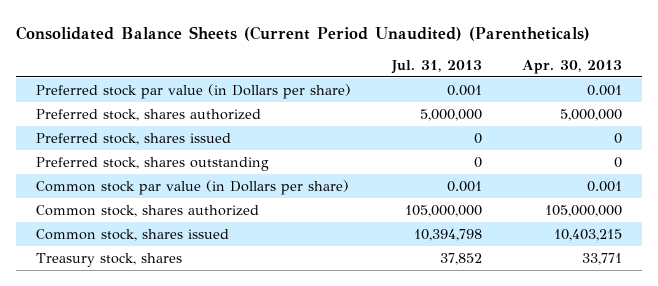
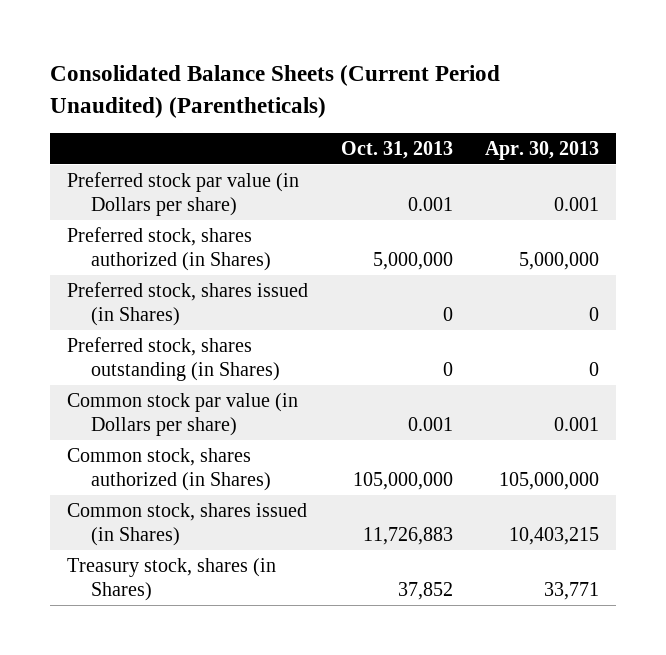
- | Jul. 31, 2013 | Apr. 30, 2013
+ | Oct. 31, 2013 | Apr. 30, 2013
- Preferred stock, shares authorized | 5,000,000 | 5,000,000
- Preferred stock, shares issued | 0 | 0
- Preferred stock, shares outstanding | 0 | 0
+ Preferred stock, shares authorized (in Shares) | 5,000,000 | 5,000,000
+ Preferred stock, shares issued (in Shares) | 0 | 0
+ Preferred stock, shares outstanding (in Shares) | 0 | 0
- Common stock, shares authorized | 105,000,000 | 105,000,000
- Common stock, shares issued | 10,394,798 | 10,403,215
- Treasury stock, shares | 37,852 | 33,771
+ Common stock, shares authorized (in Shares) | 105,000,000 | 105,000,000
+ Common stock, shares issued (in Shares) | 11,726,883 | 10,403,215
+ Treasury stock, shares (in Shares) | 37,852 | 33,771

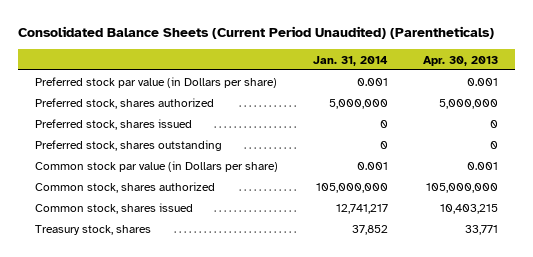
- | Oct. 31, 2013 | Apr. 30, 2013
+ | Jan. 31, 2014 | Apr. 30, 2013
- Preferred stock, shares authorized (in Shares) | 5,000,000 | 5,000,000
- Preferred stock, shares issued (in Shares) | 0 | 0
- Preferred stock, shares outstanding (in Shares) | 0 | 0
+ Preferred stock, shares authorized | 5,000,000 | 5,000,000
+ Preferred stock, shares issued | 0 | 0
+ Preferred stock, shares outstanding | 0 | 0
- Common stock, shares authorized (in Shares) | 105,000,000 | 105,000,000
- Common stock, shares issued (in Shares) | 11,726,883 | 10,403,215
- Treasury stock, shares (in Shares) | 37,852 | 33,771
+ Common stock, shares authorized | 105,000,000 | 105,000,000
+ Common stock, shares issued | 12,741,217 | 10,403,215
+ Treasury stock, shares | 37,852 | 33,771

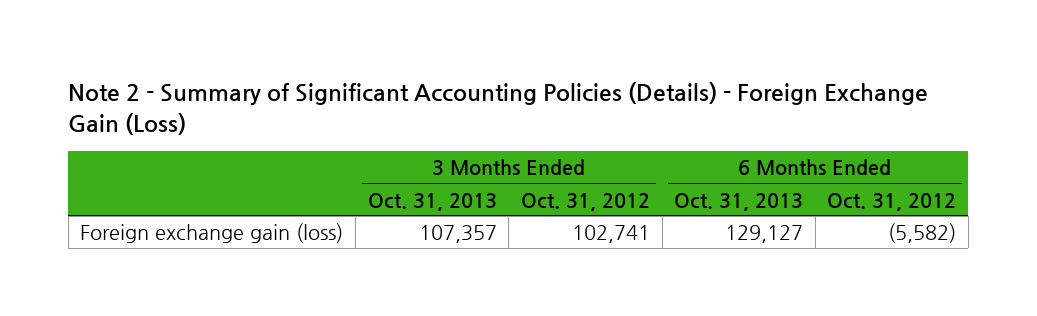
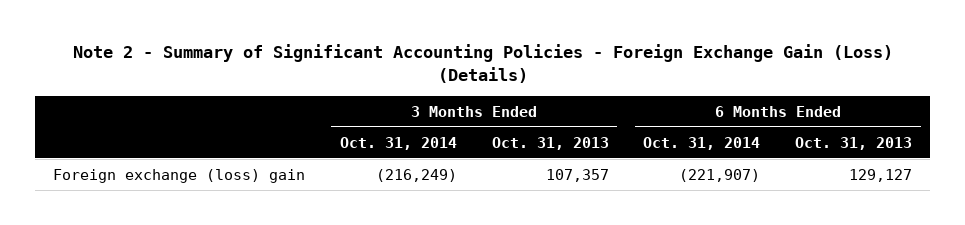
- Note 2 - Summary of Significant Accounting Policies (Details) - Foreign Exchange Gain (Loss)
+ Note 2 - Summary of Significant Accounting Policies - Foreign Exchange Gain (Loss) (Details)
- | 3 Months Ended Oct. 31, 2013 | 3 Months Ended Oct. 31, 2012 | 6 Months Ended Oct. 31, 2013 | 6 Months Ended Oct. 31, 2012
+ | 3 Months Ended Oct. 31, 2014 | 3 Months Ended Oct. 31, 2013 | 6 Months Ended Oct. 31, 2014 | 6 Months Ended Oct. 31, 2013
- Foreign exchange gain (loss) | 107,357 | 102,741 | 129,127 | (5,582)
+ Foreign exchange (loss) gain | (216,249) | 107,357 | (221,907) | 129,127

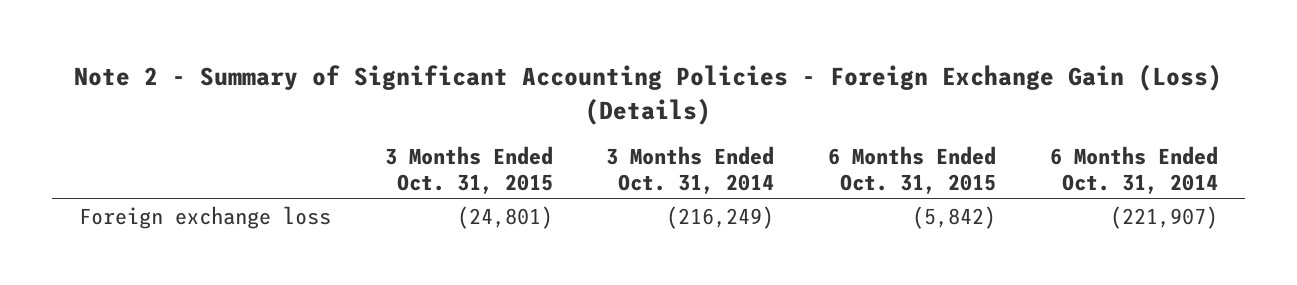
- | 3 Months Ended Oct. 31, 2014 | 3 Months Ended Oct. 31, 2013 | 6 Months Ended Oct. 31, 2014 | 6 Months Ended Oct. 31, 2013
+ | 3 Months Ended Oct. 31, 2015 | 3 Months Ended Oct. 31, 2014 | 6 Months Ended Oct. 31, 2015 | 6 Months Ended Oct. 31, 2014
- Foreign exchange (loss) gain | (216,249) | 107,357 | (221,907) | 129,127
+ Foreign exchange loss | (24,801) | (216,249) | (5,842) | (221,907)

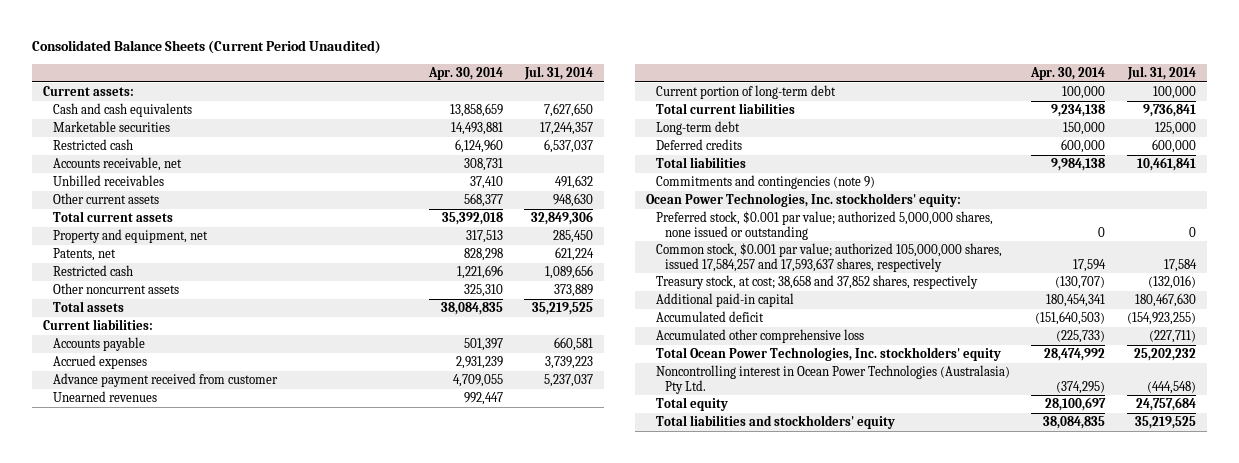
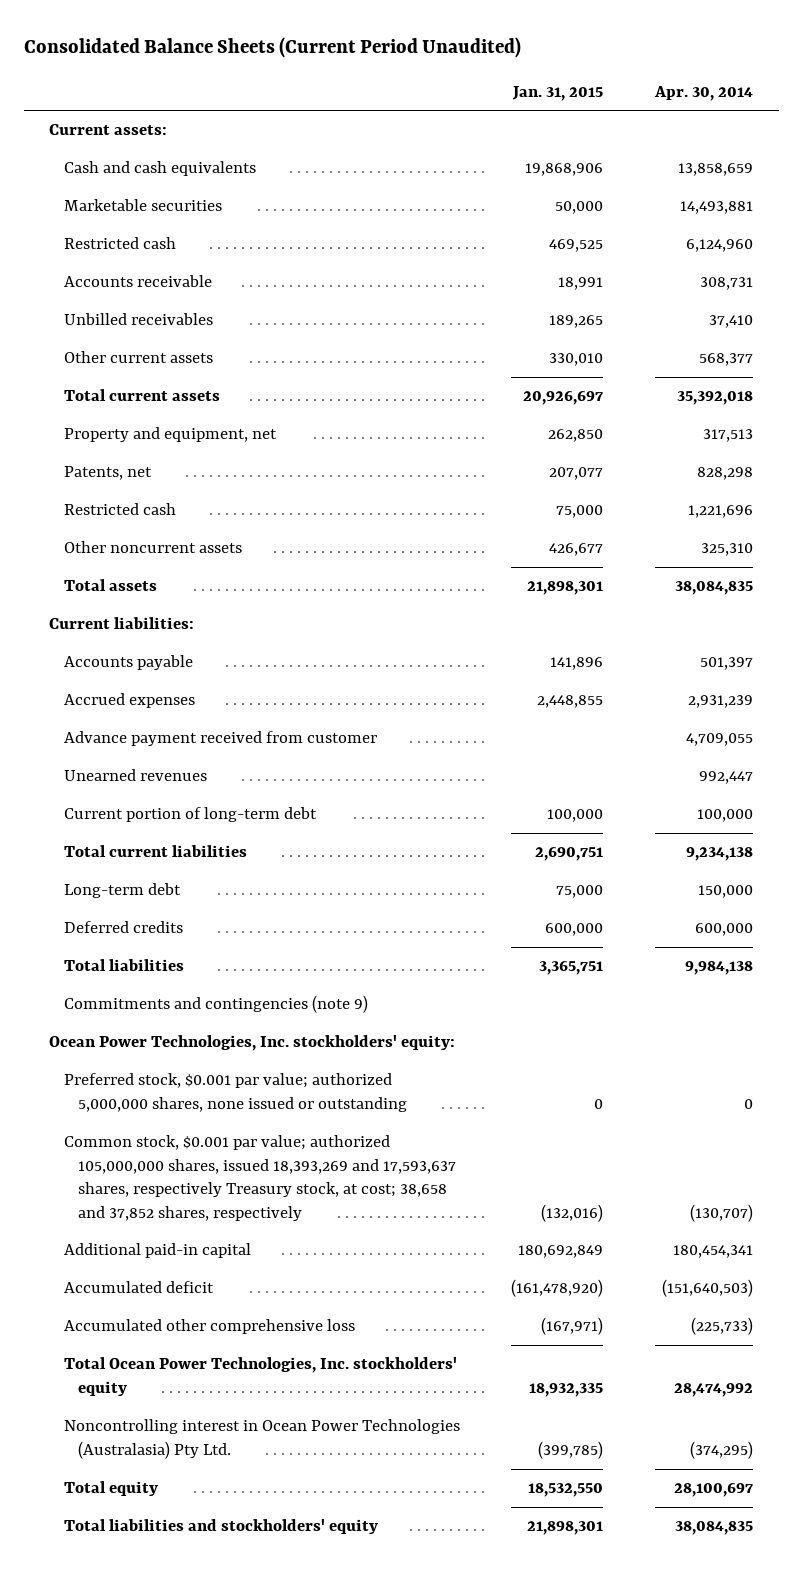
- | Apr. 30, 2014 | Jul. 31, 2014
+ | Jan. 31, 2015 | Apr. 30, 2014
- Accounts receivable, net | 308,731 |
+ Accounts receivable | 18,991 | 308,731
- Common stock, $0.001 par value; authorized 105,000,000 shares, issued 17,584,257 and 17,593,637 shares, respectively | 17,594 | 17,584
- Treasury stock, at cost; 38,658 and 37,852 shares, respectively | (130,707) | (132,016)
+ Common stock, $0.001 par value; authorized 105,000,000 shares, issued 18,393,269 and 17,593,637 shares, respectively Treasury stock, at cost; 38,658 and 37,852 shares, respectively | (132,016) | (130,707)

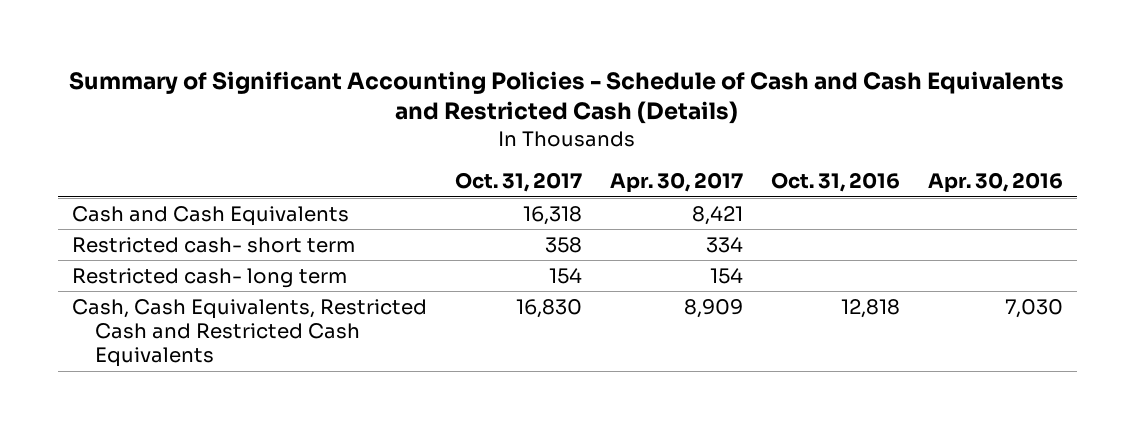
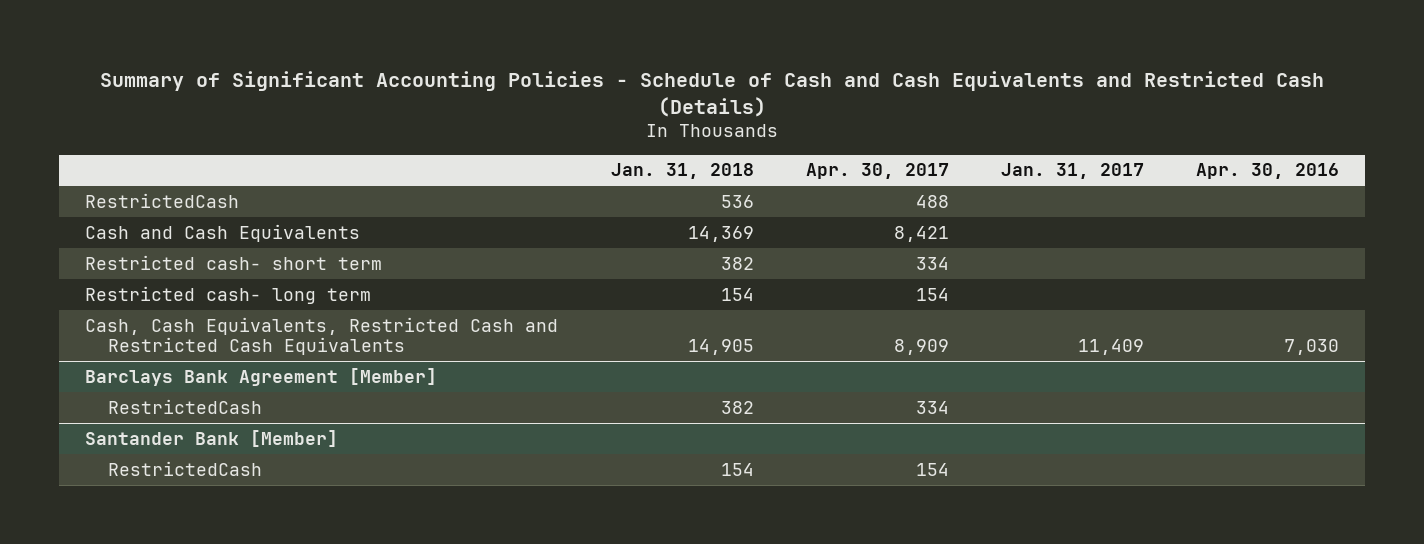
- | Oct. 31, 2017 | Apr. 30, 2017 | Oct. 31, 2016 | Apr. 30, 2016
+ | Jan. 31, 2018 | Apr. 30, 2017 | Jan. 31, 2017 | Apr. 30, 2016
+ RestrictedCash | 536 | 488 | |
+ Barclays Bank Agreement [Member]
+ RestrictedCash | 382 | 334 | |
+ Santander Bank [Member]
+ RestrictedCash | 154 | 154 | |

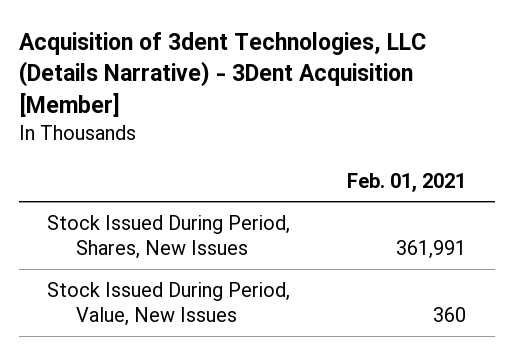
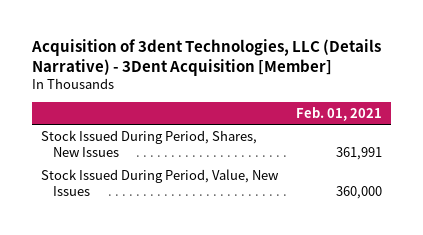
- Stock Issued During Period, Value, New Issues | 360
+ Stock Issued During Period, Value, New Issues | 360,000

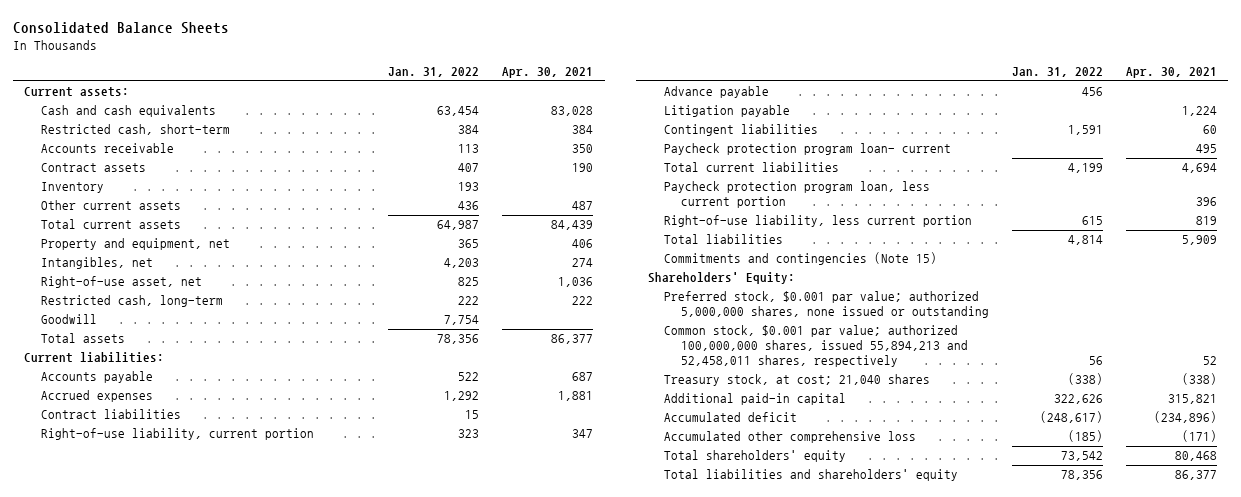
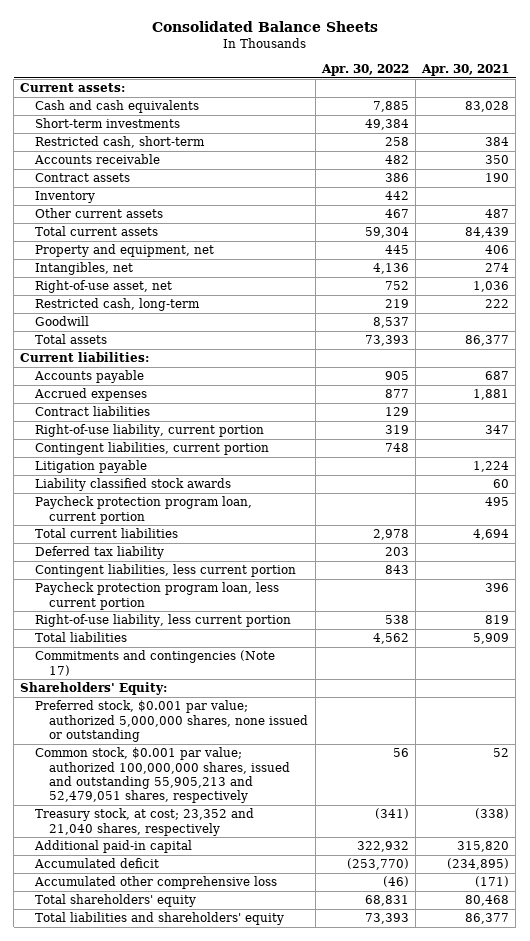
- | Jan. 31, 2022 | Apr. 30, 2021
+ | Apr. 30, 2022 | Apr. 30, 2021
+ Short-term investments | 49,384 |
- Advance payable | 456 |
+ Contingent liabilities, current portion | 748 |
- Contingent liabilities | 1,591 | 60
- Paycheck protection program loan- current | | 495
+ Liability classified stock awards | | 60
+ Paycheck protection program loan, current portion | | 495
+ Deferred tax liability | 203 |
+ Contingent liabilities, less current portion | 843 |
- Commitments and contingencies (Note 15)
+ Commitments and contingencies (Note 17)
- Common stock, $0.001 par value; authorized 100,000,000 shares, issued 55,894,213 and 52,458,011 shares, respectively | 56 | 52
- Treasury stock, at cost; 21,040 shares | (338) | (338)
- Additional paid-in capital | 322,626 | 315,821
- Accumulated deficit | (248,617) | (234,896)
+ Common stock, $0.001 par value; authorized 100,000,000 shares, issued and outstanding 55,905,213 and 52,479,051 shares, respectively | 56 | 52
+ Treasury stock, at cost; 23,352 and 21,040 shares, respectively | (341) | (338)
+ Additional paid-in capital | 322,932 | 315,820
+ Accumulated deficit | (253,770) | (234,895)

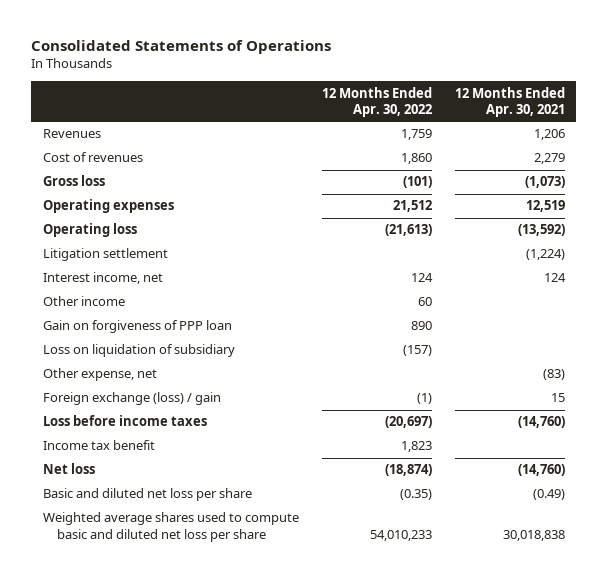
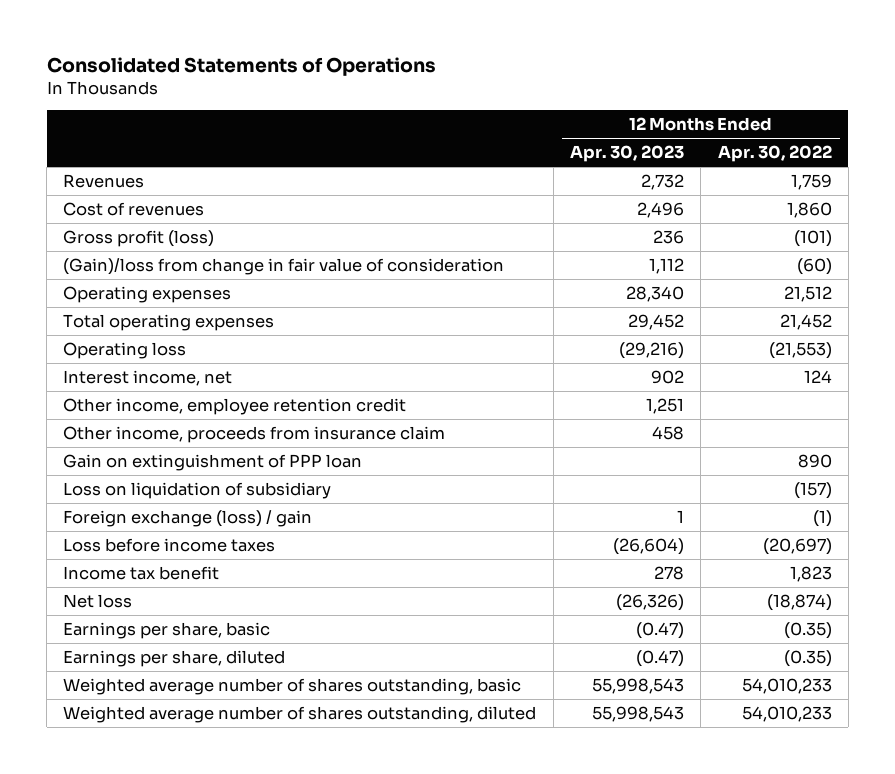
- | 12 Months Ended Apr. 30, 2022 | 12 Months Ended Apr. 30, 2021
+ | 12 Months Ended Apr. 30, 2023 | 12 Months Ended Apr. 30, 2022
- Gross loss | (101) | (1,073)
+ Gross profit (loss) | 236 | (101)
+ (Gain)/loss from change in fair value of consideration | 1,112 | (60)
- Operating loss | (21,613) | (13,592)
- Litigation settlement | | (1,224)
+ Total operating expenses | 29,452 | 21,452
+ Operating loss | (29,216) | (21,553)
- Other income | 60 |
- Gain on forgiveness of PPP loan | 890 |
+ Other income, employee retention credit | 1,251 |
+ Other income, proceeds from insurance claim | 458 |
+ Gain on extinguishment of PPP loan | | 890
- Other expense, net | | (83)
- Basic and diluted net loss per share | (0.35) | (0.49)
- Weighted average shares used to compute basic and diluted net loss per share | 54,010,233 | 30,018,838
+ Earnings per share, basic | (0.47) | (0.35)
+ Earnings per share, diluted | (0.47) | (0.35)
+ Weighted average number of shares outstanding, basic | 55,998,543 | 54,010,233
+ Weighted average number of shares outstanding, diluted | 55,998,543 | 54,010,233

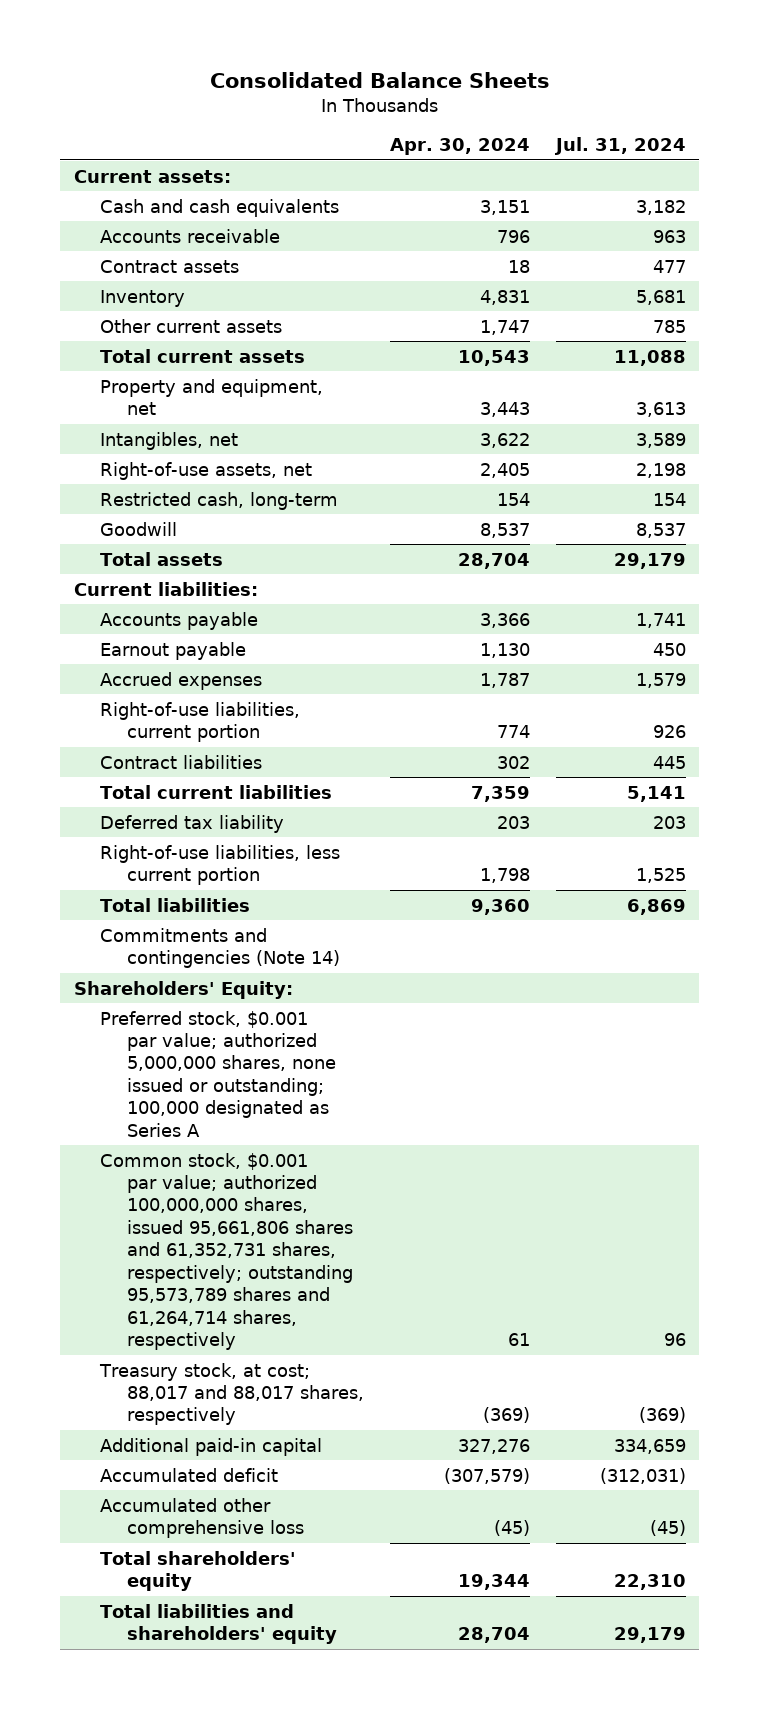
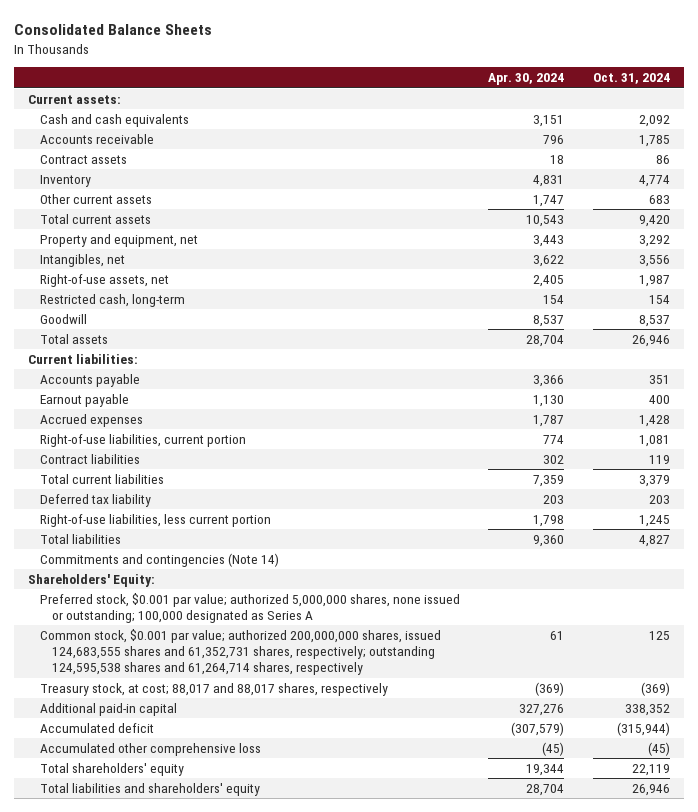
- | Apr. 30, 2024 | Jul. 31, 2024
+ | Apr. 30, 2024 | Oct. 31, 2024
- Common stock, $0.001 par value; authorized 100,000,000 shares, issued 95,661,806 shares and 61,352,731 shares, respectively; outstanding 95,573,789 shares and 61,264,714 shares, respectively | 61 | 96
+ Common stock, $0.001 par value; authorized 200,000,000 shares, issued 124,683,555 shares and 61,352,731 shares, respectively; outstanding 124,595,538 shares and 61,264,714 shares, respectively | 61 | 125

